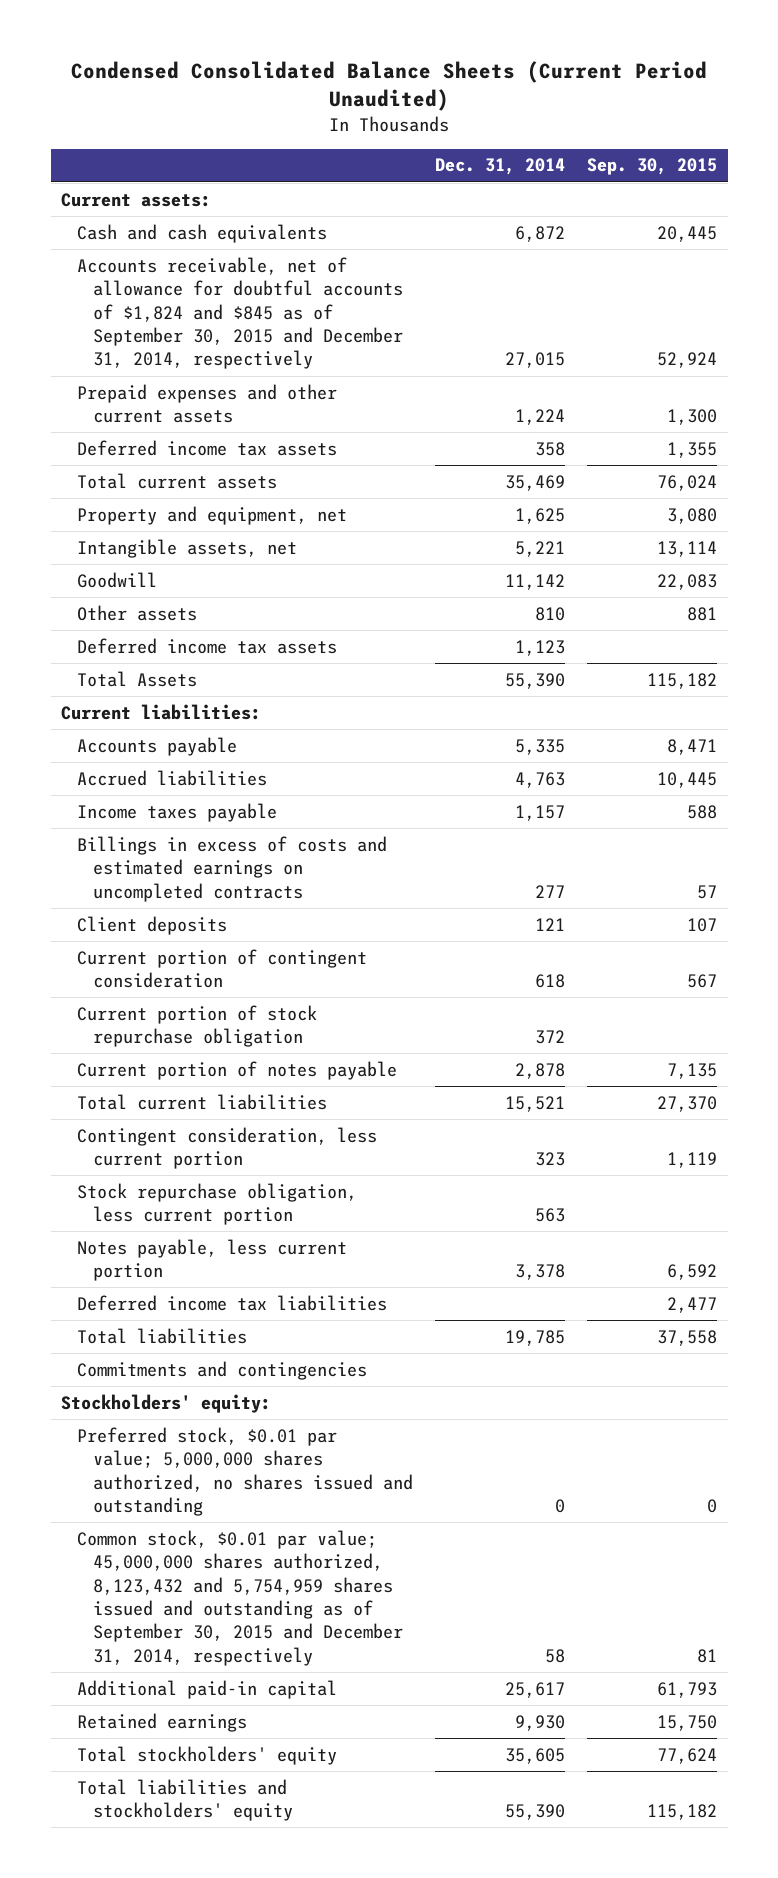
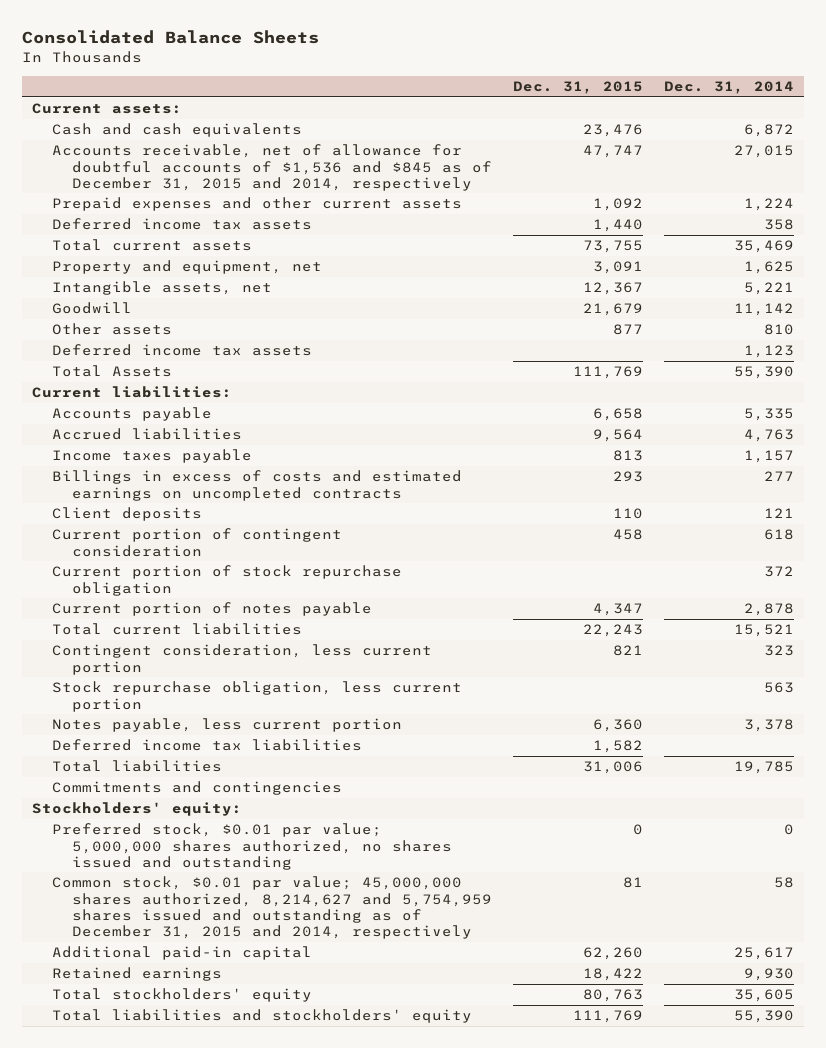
- Condensed Consolidated Balance Sheets (Current Period Unaudited)
+ Consolidated Balance Sheets
- | Dec. 31, 2014 | Sep. 30, 2015
+ | Dec. 31, 2015 | Dec. 31, 2014
- Accounts receivable, net of allowance for doubtful accounts of $1,824 and $845 as of September 30, 2015 and December 31, 2014, respectively | 27,015 | 52,924
+ Accounts receivable, net of allowance for doubtful accounts of $1,536 and $845 as of December 31, 2015 and 2014, respectively | 47,747 | 27,015
- Common stock, $0.01 par value; 45,000,000 shares authorized, 8,123,432 and 5,754,959 shares issued and outstanding as of September 30, 2015 and December 31, 2014, respectively | 58 | 81
+ Common stock, $0.01 par value; 45,000,000 shares authorized, 8,214,627 and 5,754,959 shares issued and outstanding as of December 31, 2015 and 2014, respectively | 81 | 58

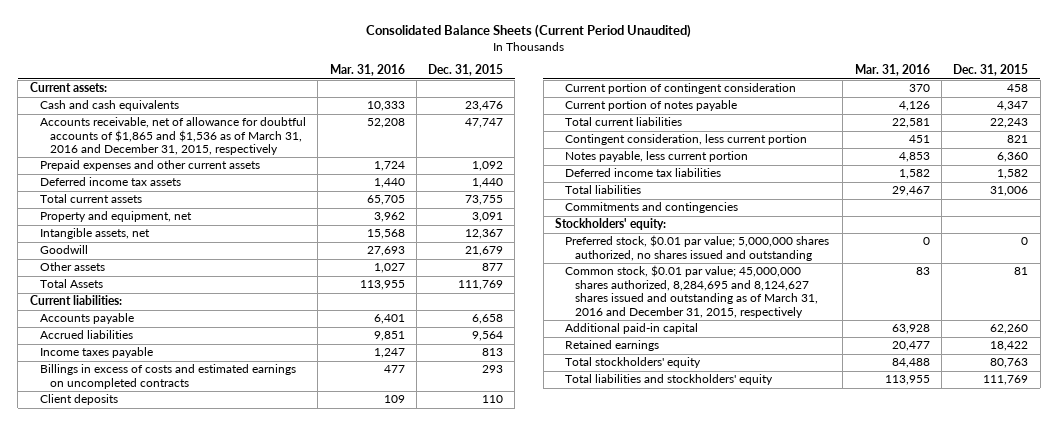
- Consolidated Balance Sheets
+ Consolidated Balance Sheets (Current Period Unaudited)
- | Dec. 31, 2015 | Dec. 31, 2014
+ | Mar. 31, 2016 | Dec. 31, 2015
- Accounts receivable, net of allowance for doubtful accounts of $1,536 and $845 as of December 31, 2015 and 2014, respectively | 47,747 | 27,015
+ Accounts receivable, net of allowance for doubtful accounts of $1,865 and $1,536 as of March 31, 2016 and December 31, 2015, respectively | 52,208 | 47,747
- Deferred income tax assets | | 1,123
- Current portion of stock repurchase obligation | | 372
- Stock repurchase obligation, less current portion | | 563
- Common stock, $0.01 par value; 45,000,000 shares authorized, 8,214,627 and 5,754,959 shares issued and outstanding as of December 31, 2015 and 2014, respectively | 81 | 58
+ Common stock, $0.01 par value; 45,000,000 shares authorized, 8,284,695 and 8,124,627 shares issued and outstanding as of March 31, 2016 and December 31, 2015, respectively | 83 | 81

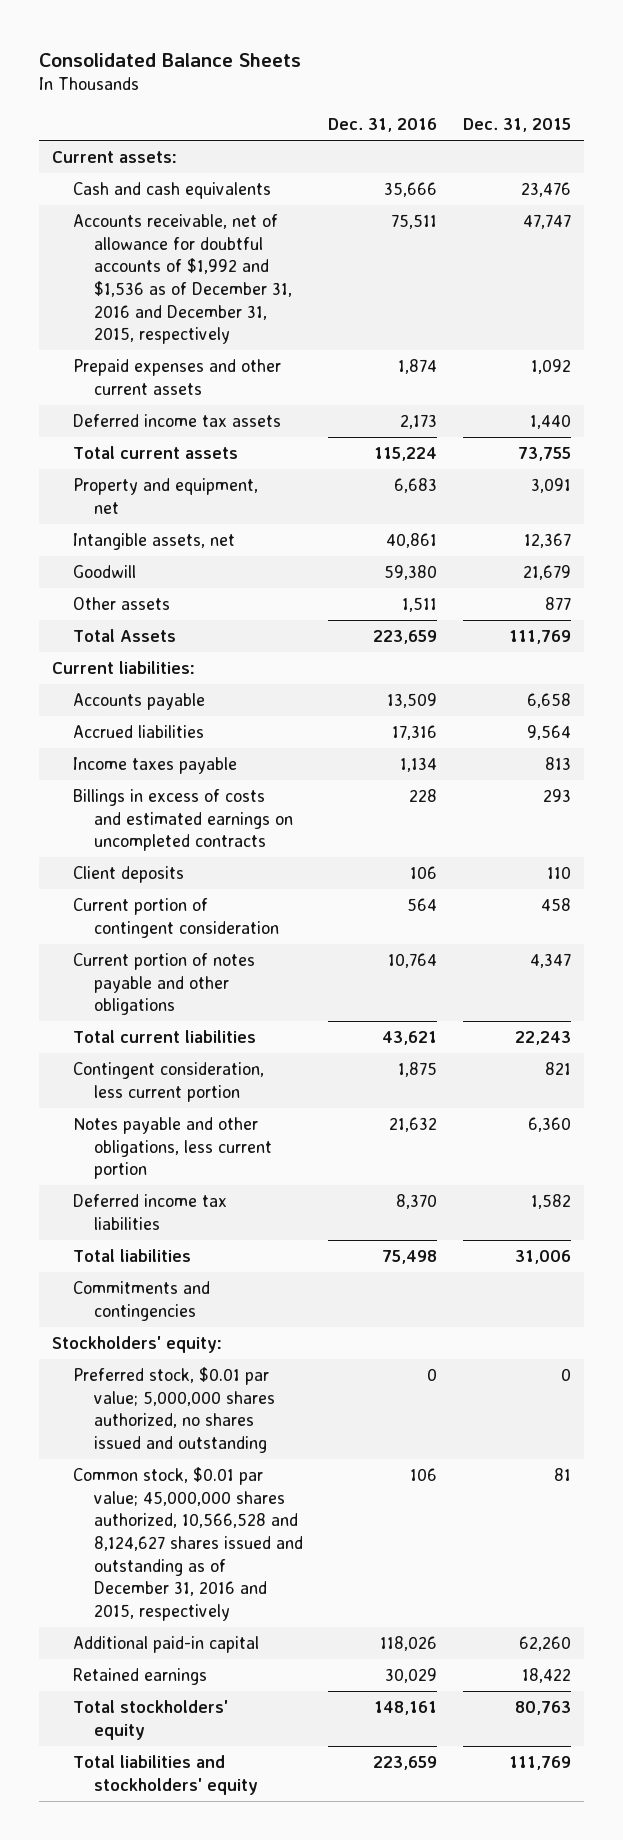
- Consolidated Balance Sheets (Current Period Unaudited)
+ Consolidated Balance Sheets
- | Mar. 31, 2016 | Dec. 31, 2015
+ | Dec. 31, 2016 | Dec. 31, 2015
- Accounts receivable, net of allowance for doubtful accounts of $1,865 and $1,536 as of March 31, 2016 and December 31, 2015, respectively | 52,208 | 47,747
+ Accounts receivable, net of allowance for doubtful accounts of $1,992 and $1,536 as of December 31, 2016 and December 31, 2015, respectively | 75,511 | 47,747
- Current portion of notes payable | 4,126 | 4,347
+ Current portion of notes payable and other obligations | 10,764 | 4,347
- Notes payable, less current portion | 4,853 | 6,360
+ Notes payable and other obligations, less current portion | 21,632 | 6,360
- Common stock, $0.01 par value; 45,000,000 shares authorized, 8,284,695 and 8,124,627 shares issued and outstanding as of March 31, 2016 and December 31, 2015, respectively | 83 | 81
+ Common stock, $0.01 par value; 45,000,000 shares authorized, 10,566,528 and 8,124,627 shares issued and outstanding as of December 31, 2016 and 2015, respectively | 106 | 81

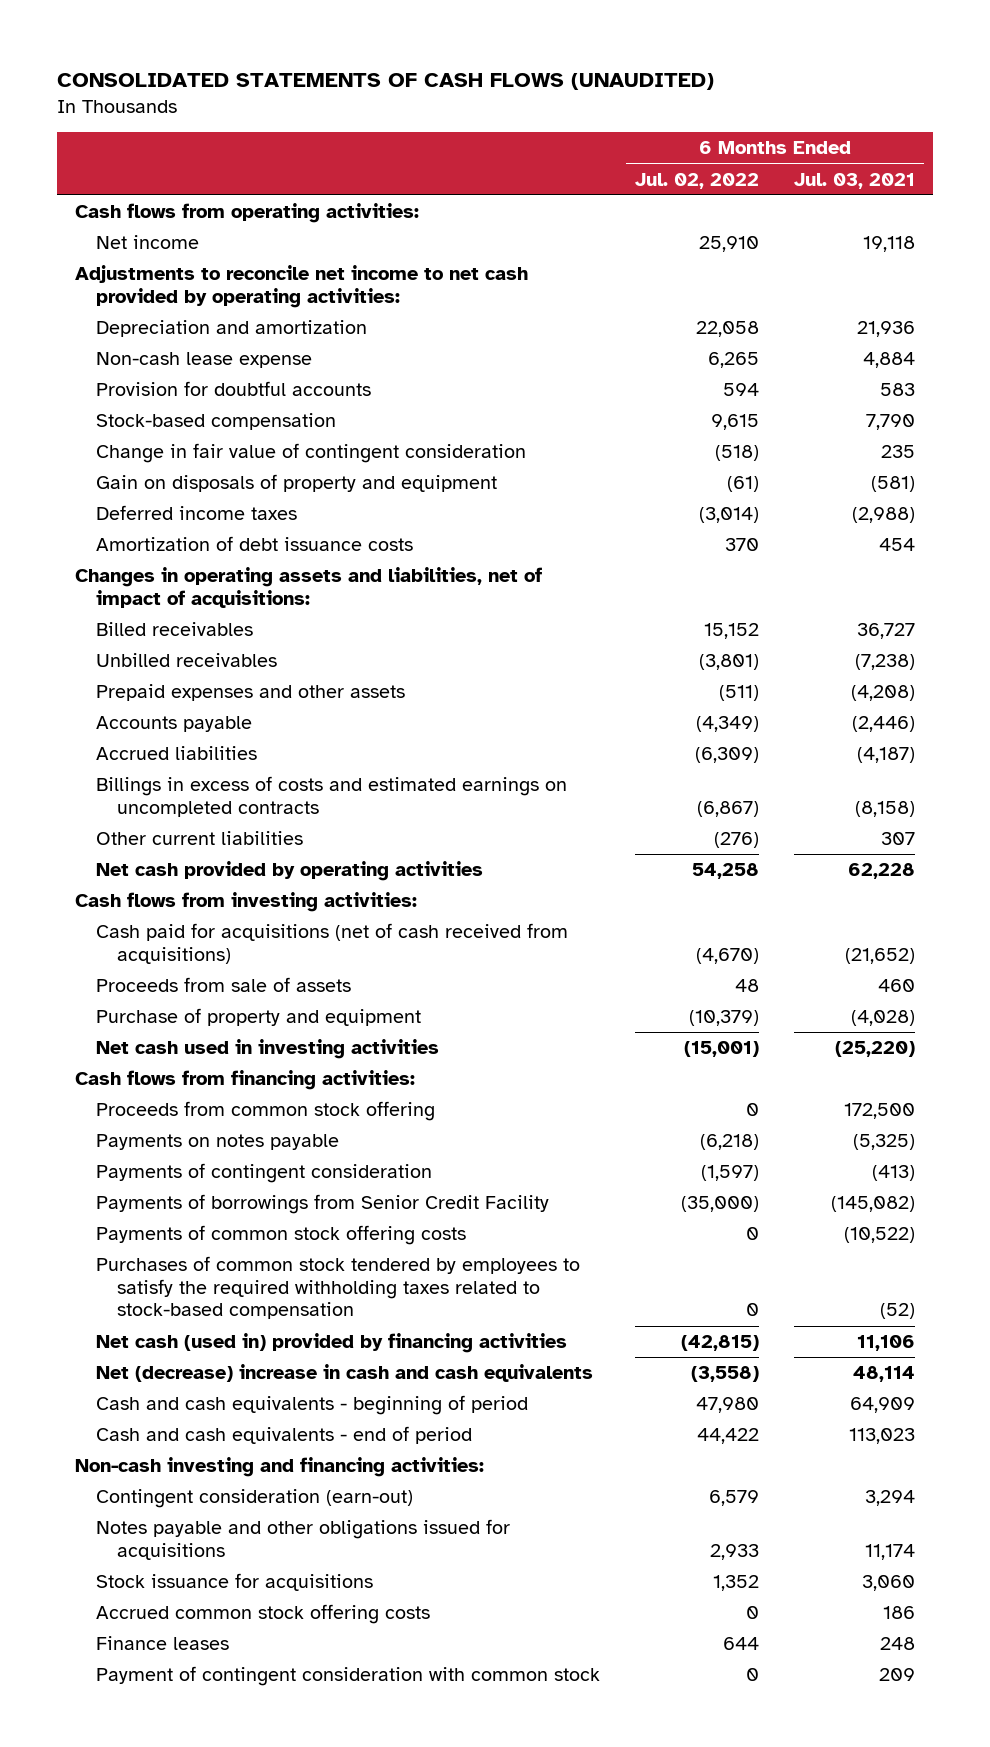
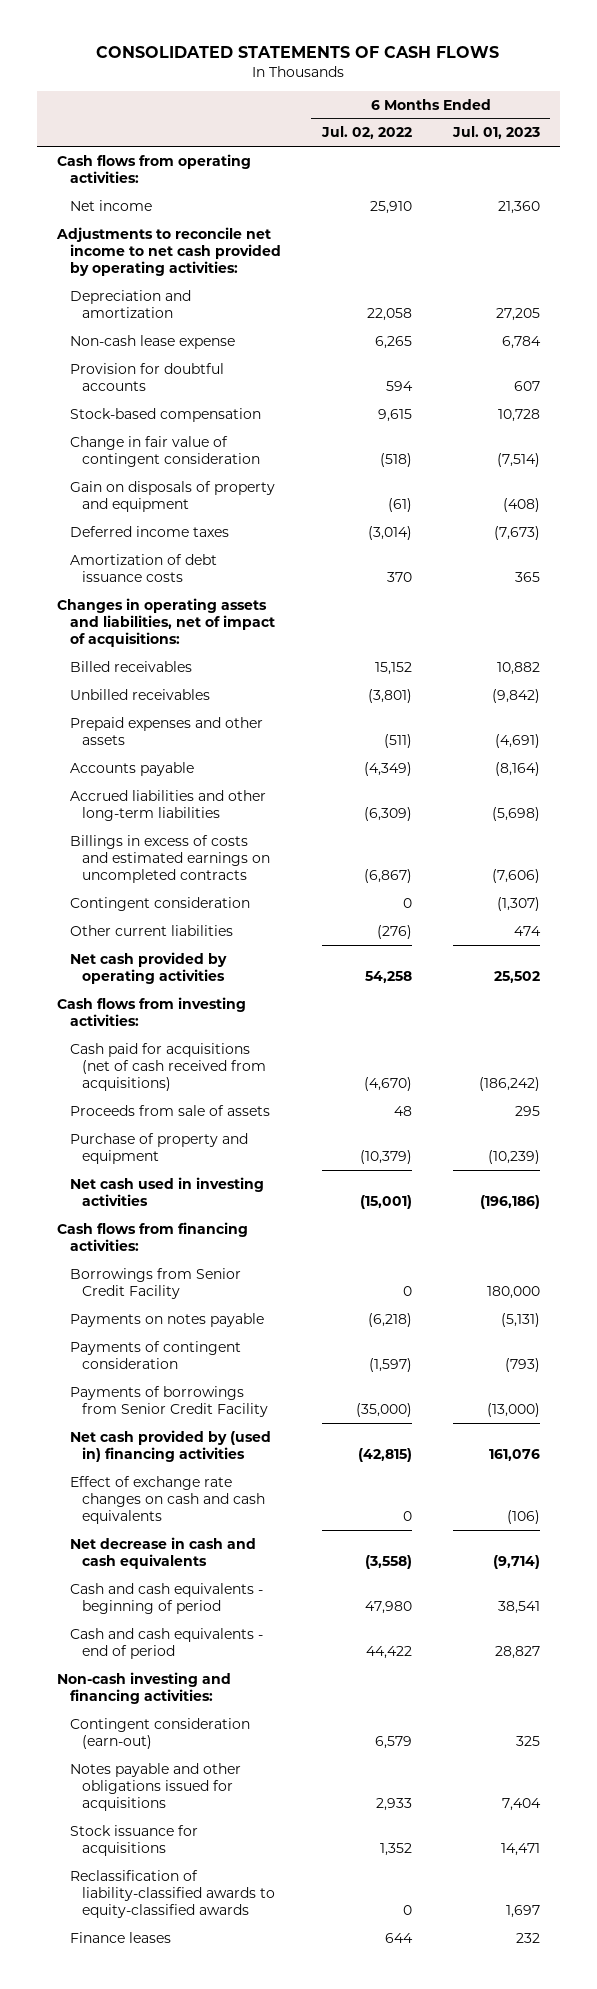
- CONSOLIDATED STATEMENTS OF CASH FLOWS (UNAUDITED)
+ CONSOLIDATED STATEMENTS OF CASH FLOWS
- | 6 Months Ended Jul. 02, 2022 | 6 Months Ended Jul. 03, 2021
+ | 6 Months Ended Jul. 02, 2022 | 6 Months Ended Jul. 01, 2023
- Accrued liabilities | (6,309) | (4,187)
+ Accrued liabilities and other long-term liabilities | (6,309) | (5,698)
+ Contingent consideration | 0 | (1,307)
- Proceeds from common stock offering | 0 | 172,500
+ Borrowings from Senior Credit Facility | 0 | 180,000
- Payments of common stock offering costs | 0 | (10,522)
- Purchases of common stock tendered by employees to satisfy the required withholding taxes related to stock-based compensation | 0 | (52)
- Net cash (used in) provided by financing activities | (42,815) | 11,106
- Net (decrease) increase in cash and cash equivalents | (3,558) | 48,114
+ Net cash provided by (used in) financing activities | (42,815) | 161,076
+ Effect of exchange rate changes on cash and cash equivalents | 0 | (106)
+ Net decrease in cash and cash equivalents | (3,558) | (9,714)
- Accrued common stock offering costs | 0 | 186
+ Reclassification of liability-classified awards to equity-classified awards | 0 | 1,697
- Payment of contingent consideration with common stock | 0 | 209

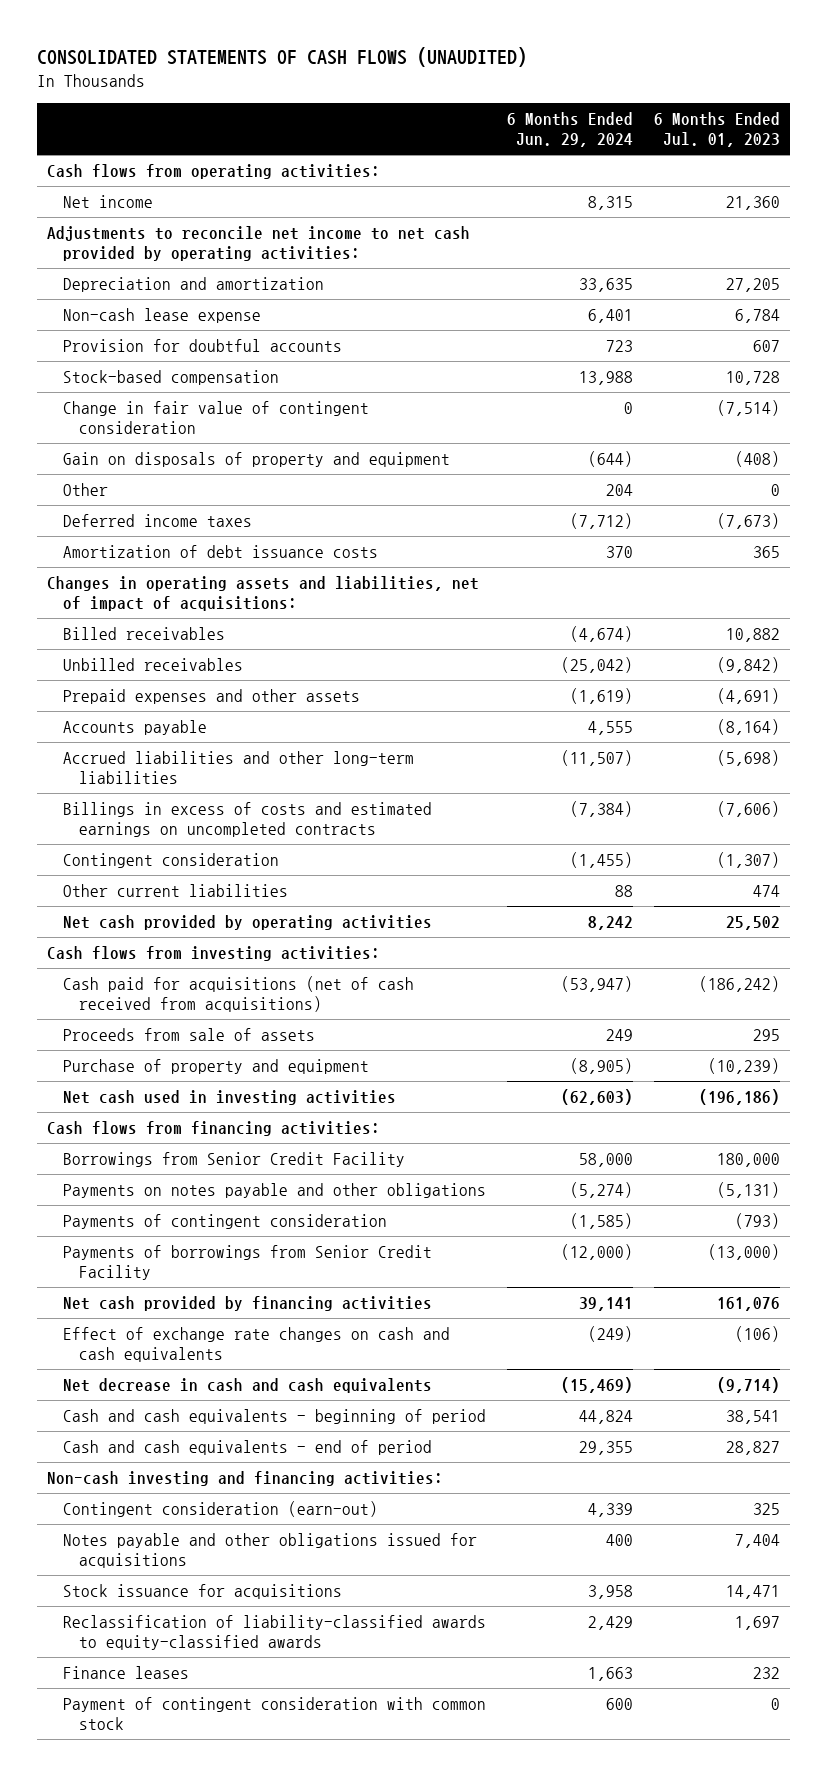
- CONSOLIDATED STATEMENTS OF CASH FLOWS
+ CONSOLIDATED STATEMENTS OF CASH FLOWS (UNAUDITED)
- | 6 Months Ended Jul. 02, 2022 | 6 Months Ended Jul. 01, 2023
+ | 6 Months Ended Jun. 29, 2024 | 6 Months Ended Jul. 01, 2023
+ Other | 204 | 0
- Payments on notes payable | (6,218) | (5,131)
+ Payments on notes payable and other obligations | (5,274) | (5,131)
- Net cash provided by (used in) financing activities | (42,815) | 161,076
+ Net cash provided by financing activities | 39,141 | 161,076
+ Payment of contingent consideration with common stock | 600 | 0

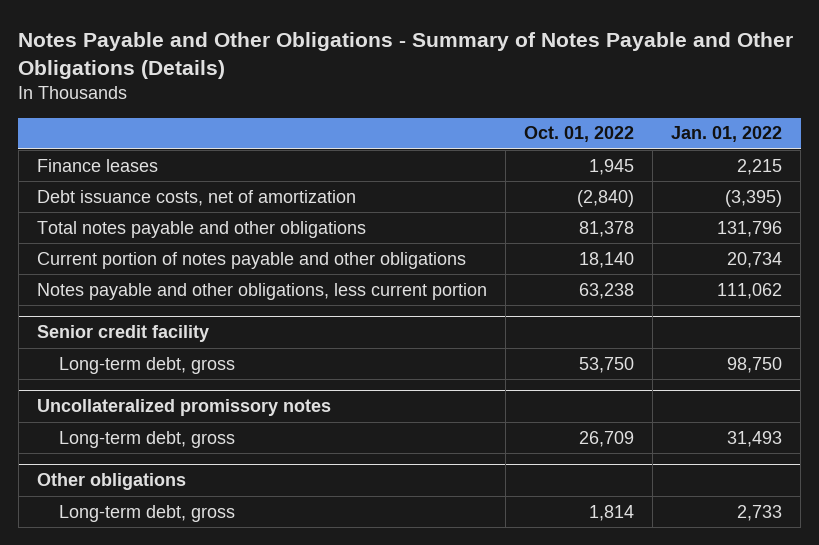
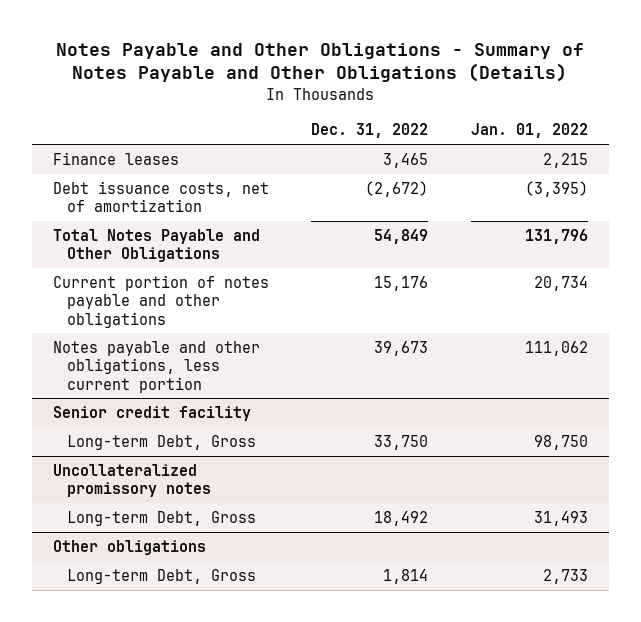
- | Oct. 01, 2022 | Jan. 01, 2022
+ | Dec. 31, 2022 | Jan. 01, 2022
- Total notes payable and other obligations | 81,378 | 131,796
+ Total Notes Payable and Other Obligations | 54,849 | 131,796
@ Senior credit facility
- Long-term debt, gross | 53,750 | 98,750
+ Long-term Debt, Gross | 33,750 | 98,750
@ Uncollateralized promissory notes
- Long-term debt, gross | 26,709 | 31,493
+ Long-term Debt, Gross | 18,492 | 31,493
@ Other obligations
- Long-term debt, gross | 1,814 | 2,733
+ Long-term Debt, Gross | 1,814 | 2,733

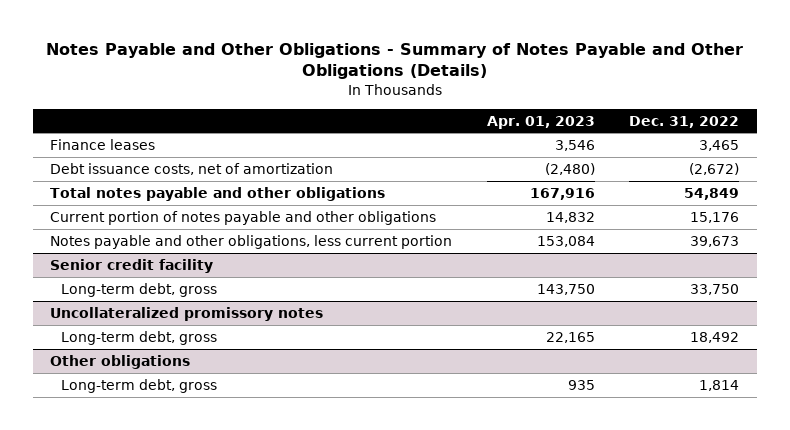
- | Dec. 31, 2022 | Jan. 01, 2022
+ | Apr. 01, 2023 | Dec. 31, 2022
- Total Notes Payable and Other Obligations | 54,849 | 131,796
+ Total notes payable and other obligations | 167,916 | 54,849
@ Senior credit facility
- Long-term Debt, Gross | 33,750 | 98,750
+ Long-term debt, gross | 143,750 | 33,750
@ Uncollateralized promissory notes
- Long-term Debt, Gross | 18,492 | 31,493
+ Long-term debt, gross | 22,165 | 18,492
@ Other obligations
- Long-term Debt, Gross | 1,814 | 2,733
+ Long-term debt, gross | 935 | 1,814

